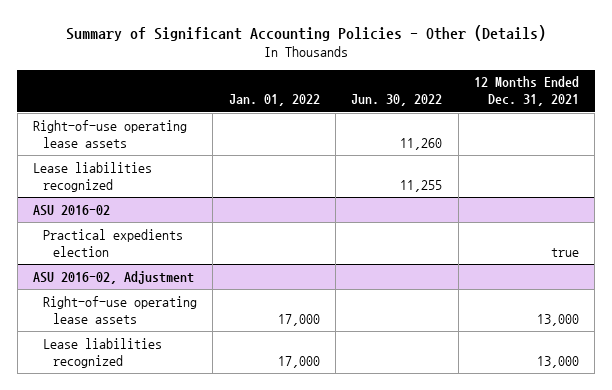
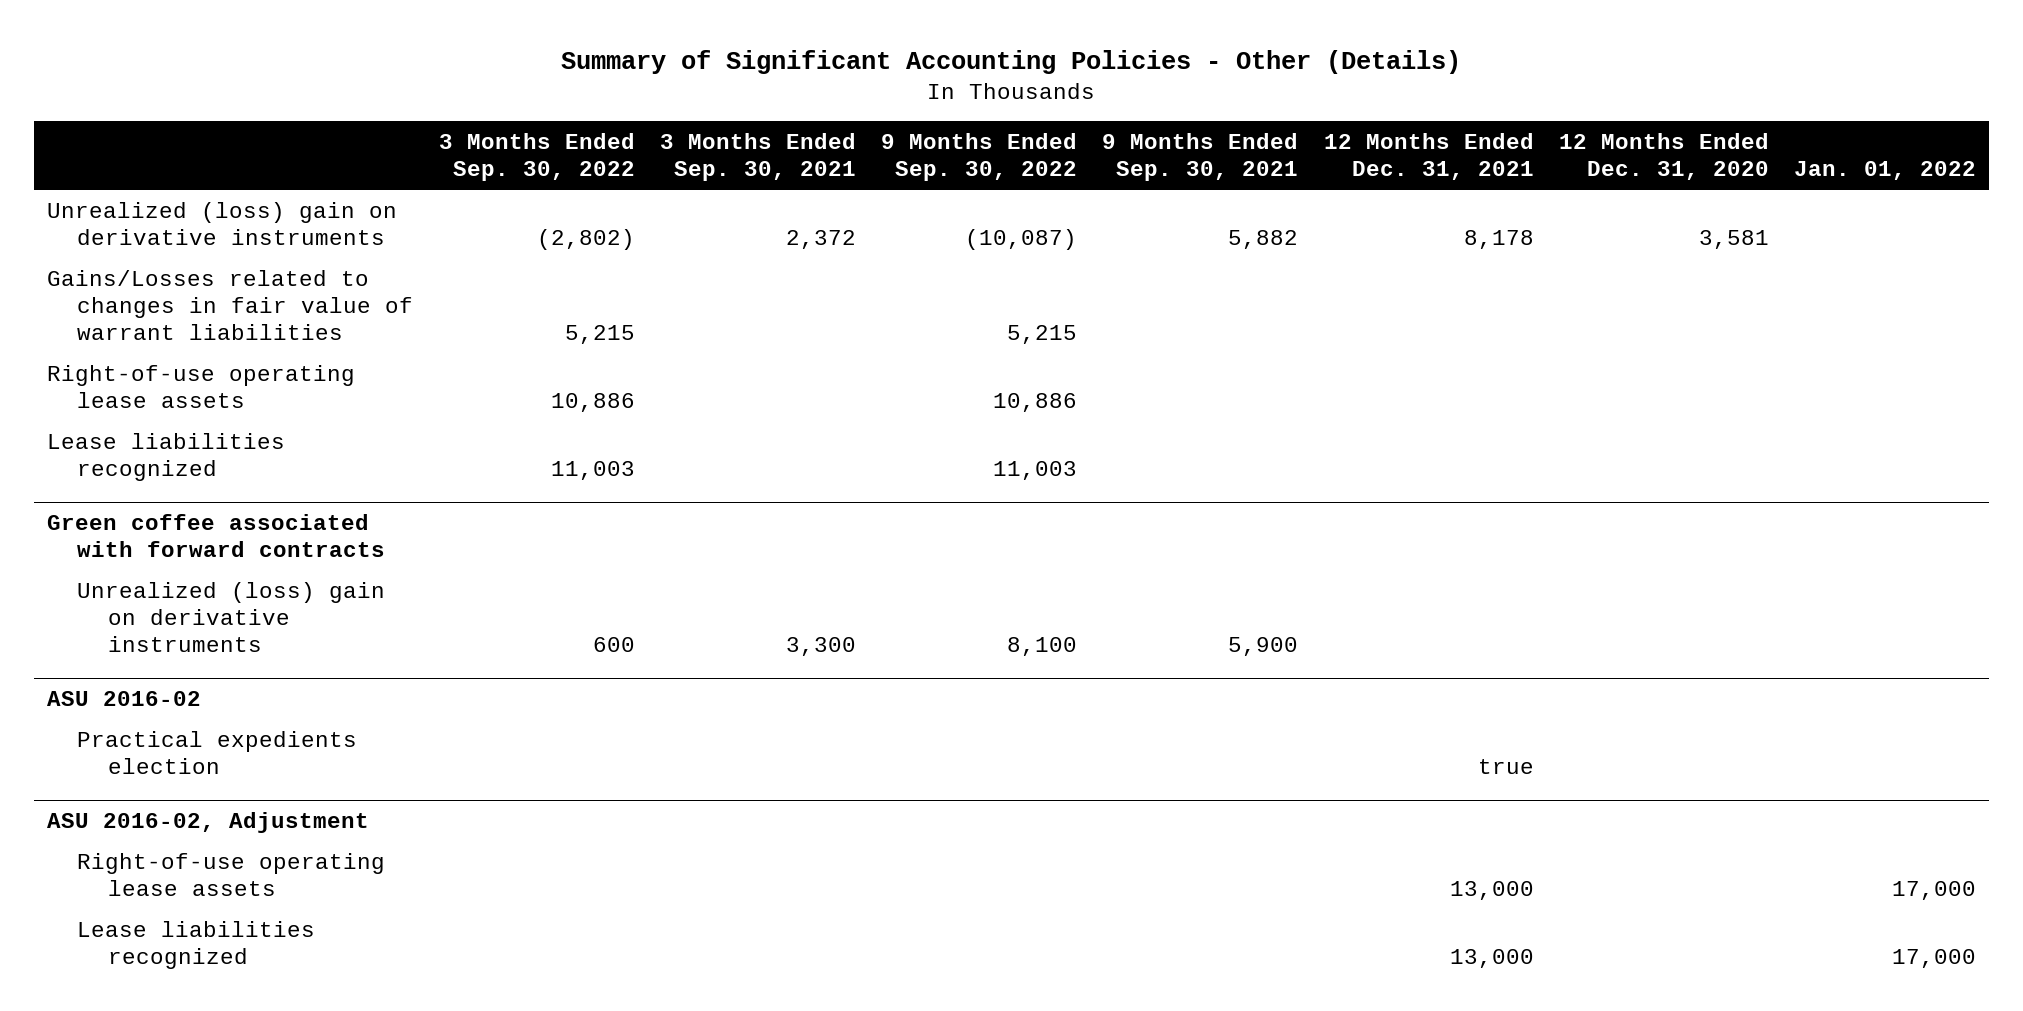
- | Jan. 01, 2022 | Jun. 30, 2022 | 12 Months Ended Dec. 31, 2021
+ | 3 Months Ended Sep. 30, 2022 | 3 Months Ended Sep. 30, 2021 | 9 Months Ended Sep. 30, 2022 | 9 Months Ended Sep. 30, 2021 | 12 Months Ended Dec. 31, 2021 | 12 Months Ended Dec. 31, 2020 | Jan. 01, 2022
+ Unrealized (loss) gain on derivative instruments | (2,802) | 2,372 | (10,087) | 5,882 | 8,178 | 3,581 |
+ Gains/Losses related to changes in fair value of warrant liabilities | 5,215 | | 5,215 | | | |
+ Green coffee associated with forward contracts
+ Unrealized (loss) gain on derivative instruments | 600 | 3,300 | 8,100 | 5,900 | | |

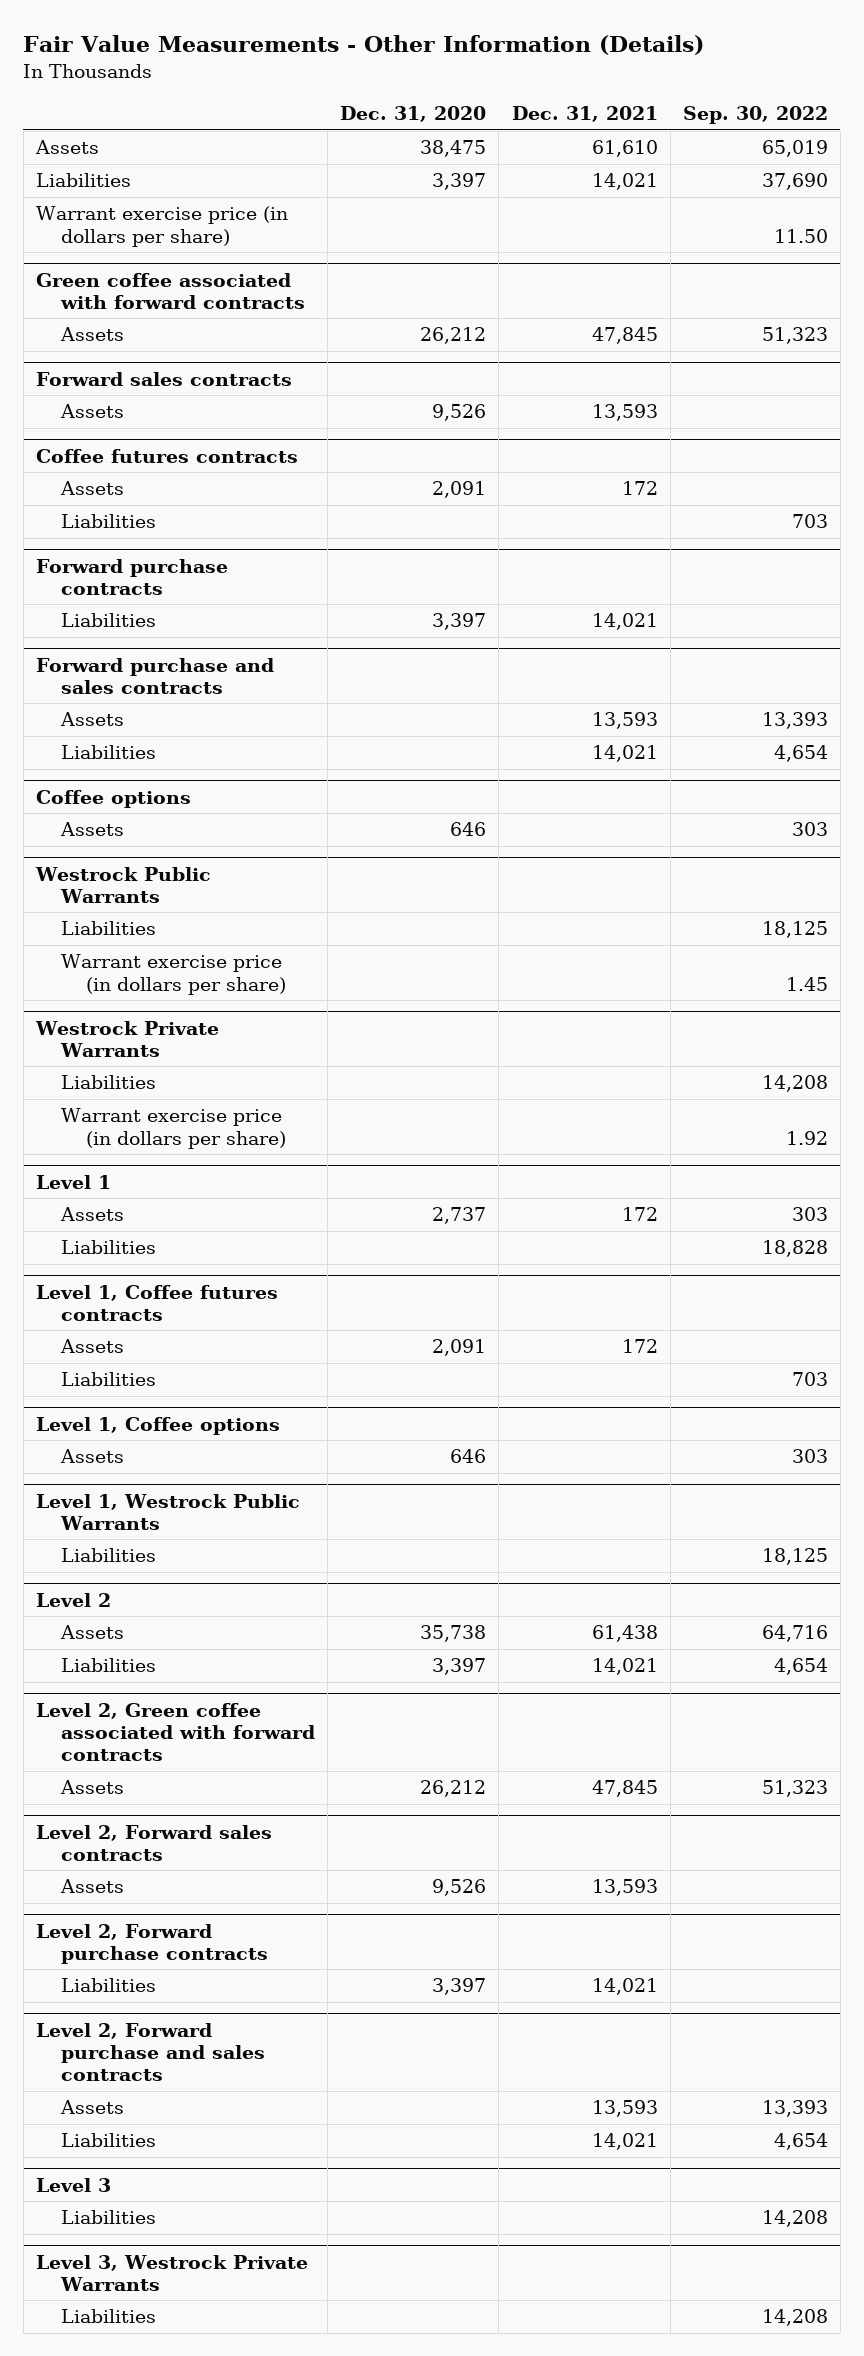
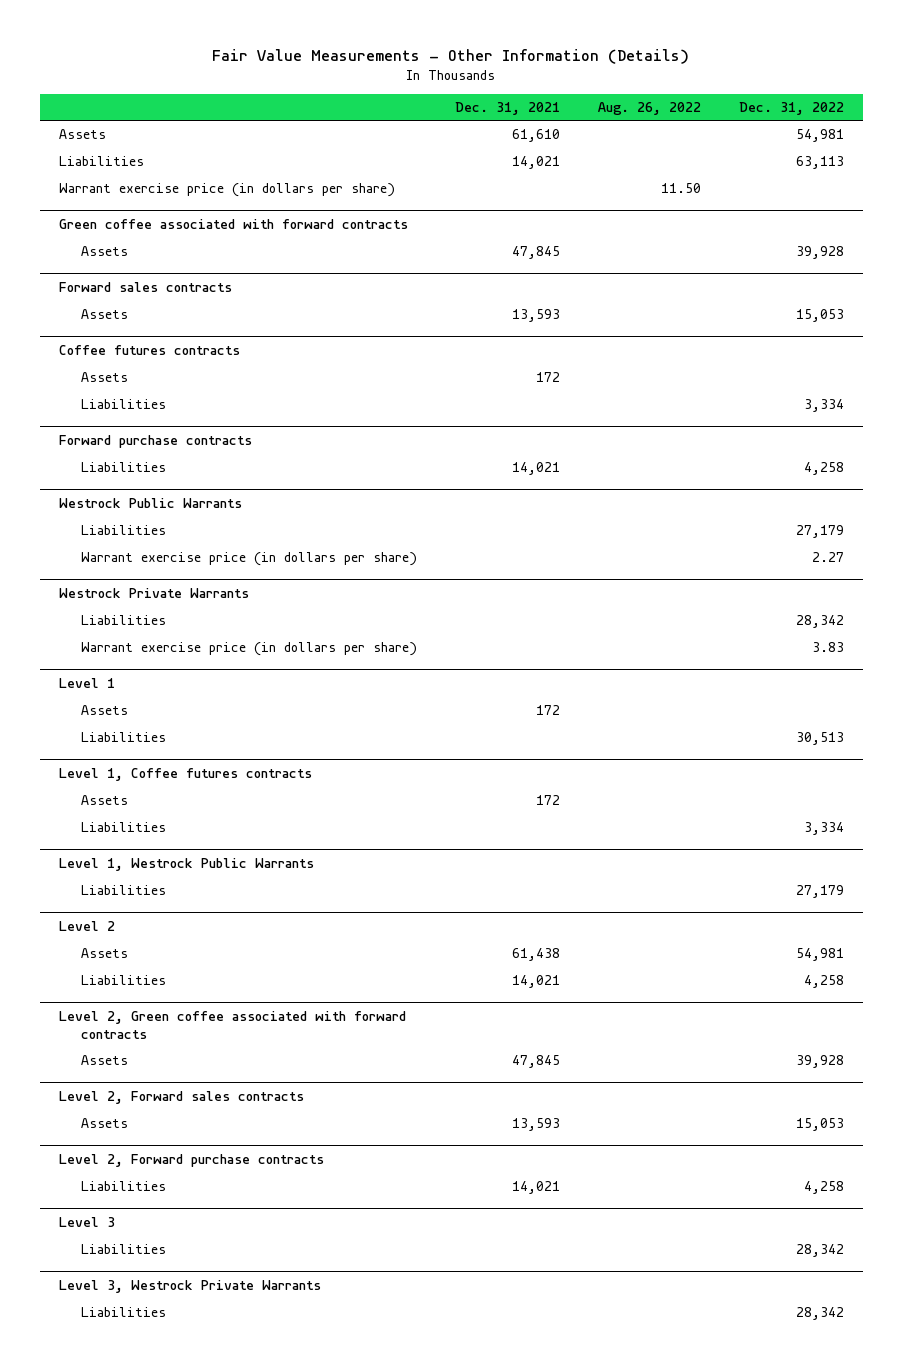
- | Dec. 31, 2020 | Dec. 31, 2021 | Sep. 30, 2022
+ | Dec. 31, 2021 | Aug. 26, 2022 | Dec. 31, 2022
- Forward purchase and sales contracts
- Assets | | 13,593 | 13,393
- Liabilities | | 14,021 | 4,654
- Coffee options
- Assets | 646 | | 303
- Level 1, Coffee options
- Assets | 646 | | 303
- Level 2, Forward purchase and sales contracts
- Assets | | 13,593 | 13,393
- Liabilities | | 14,021 | 4,654

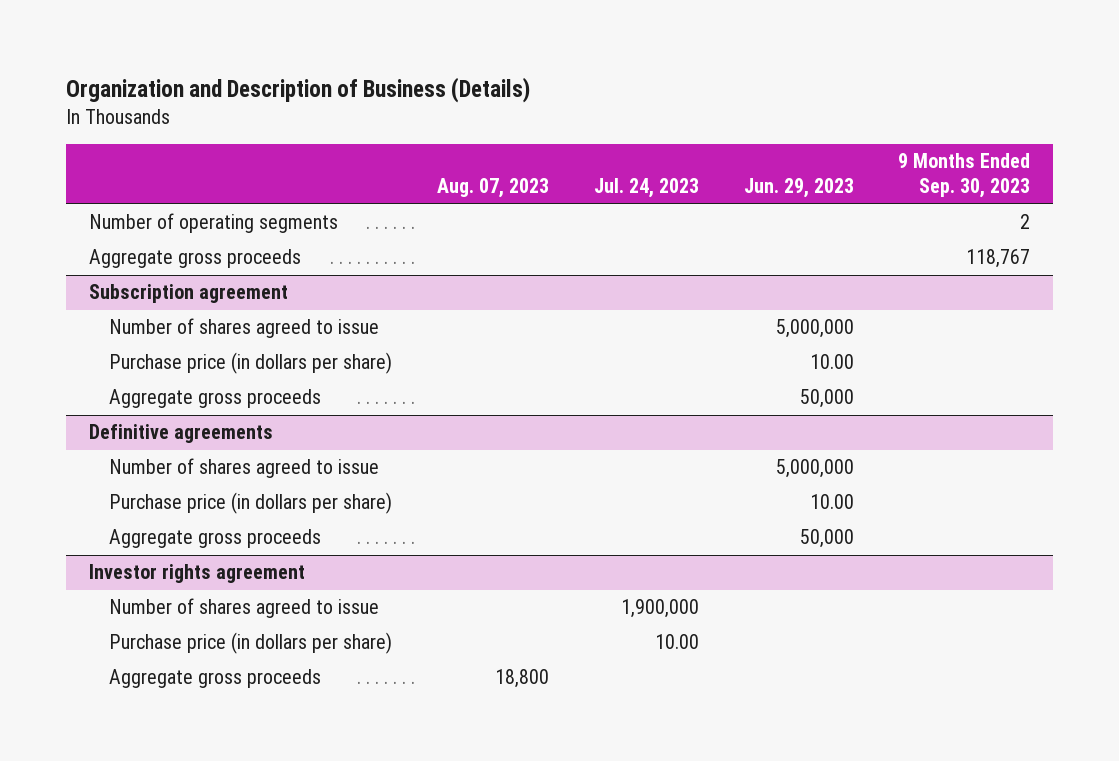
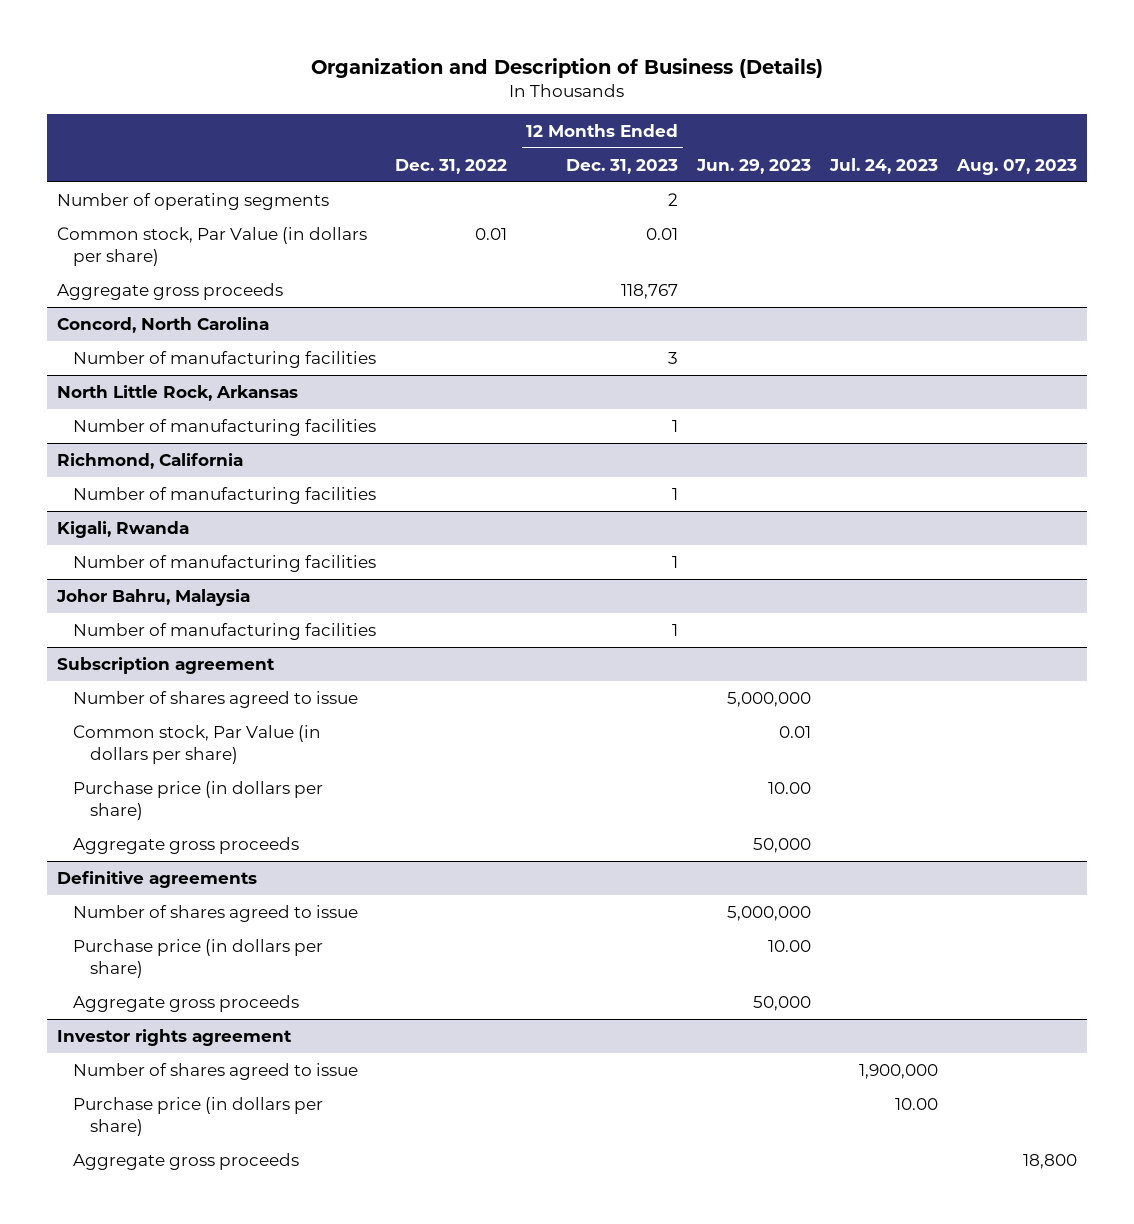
- | Aug. 07, 2023 | Jul. 24, 2023 | Jun. 29, 2023 | 9 Months Ended Sep. 30, 2023
+ | Dec. 31, 2022 | 12 Months Ended Dec. 31, 2023 | Jun. 29, 2023 | Jul. 24, 2023 | Aug. 07, 2023
+ Common stock, Par Value (in dollars per share) | 0.01 | 0.01 | | |
+ Concord, North Carolina
+ Number of manufacturing facilities | | 3 | | |
+ North Little Rock, Arkansas
+ Number of manufacturing facilities | | 1 | | |
+ Richmond, California
+ Number of manufacturing facilities | | 1 | | |
+ Kigali, Rwanda
+ Number of manufacturing facilities | | 1 | | |
+ Johor Bahru, Malaysia
+ Number of manufacturing facilities | | 1 | | |
@ Subscription agreement
+ Common stock, Par Value (in dollars per share) | | | 0.01 | |

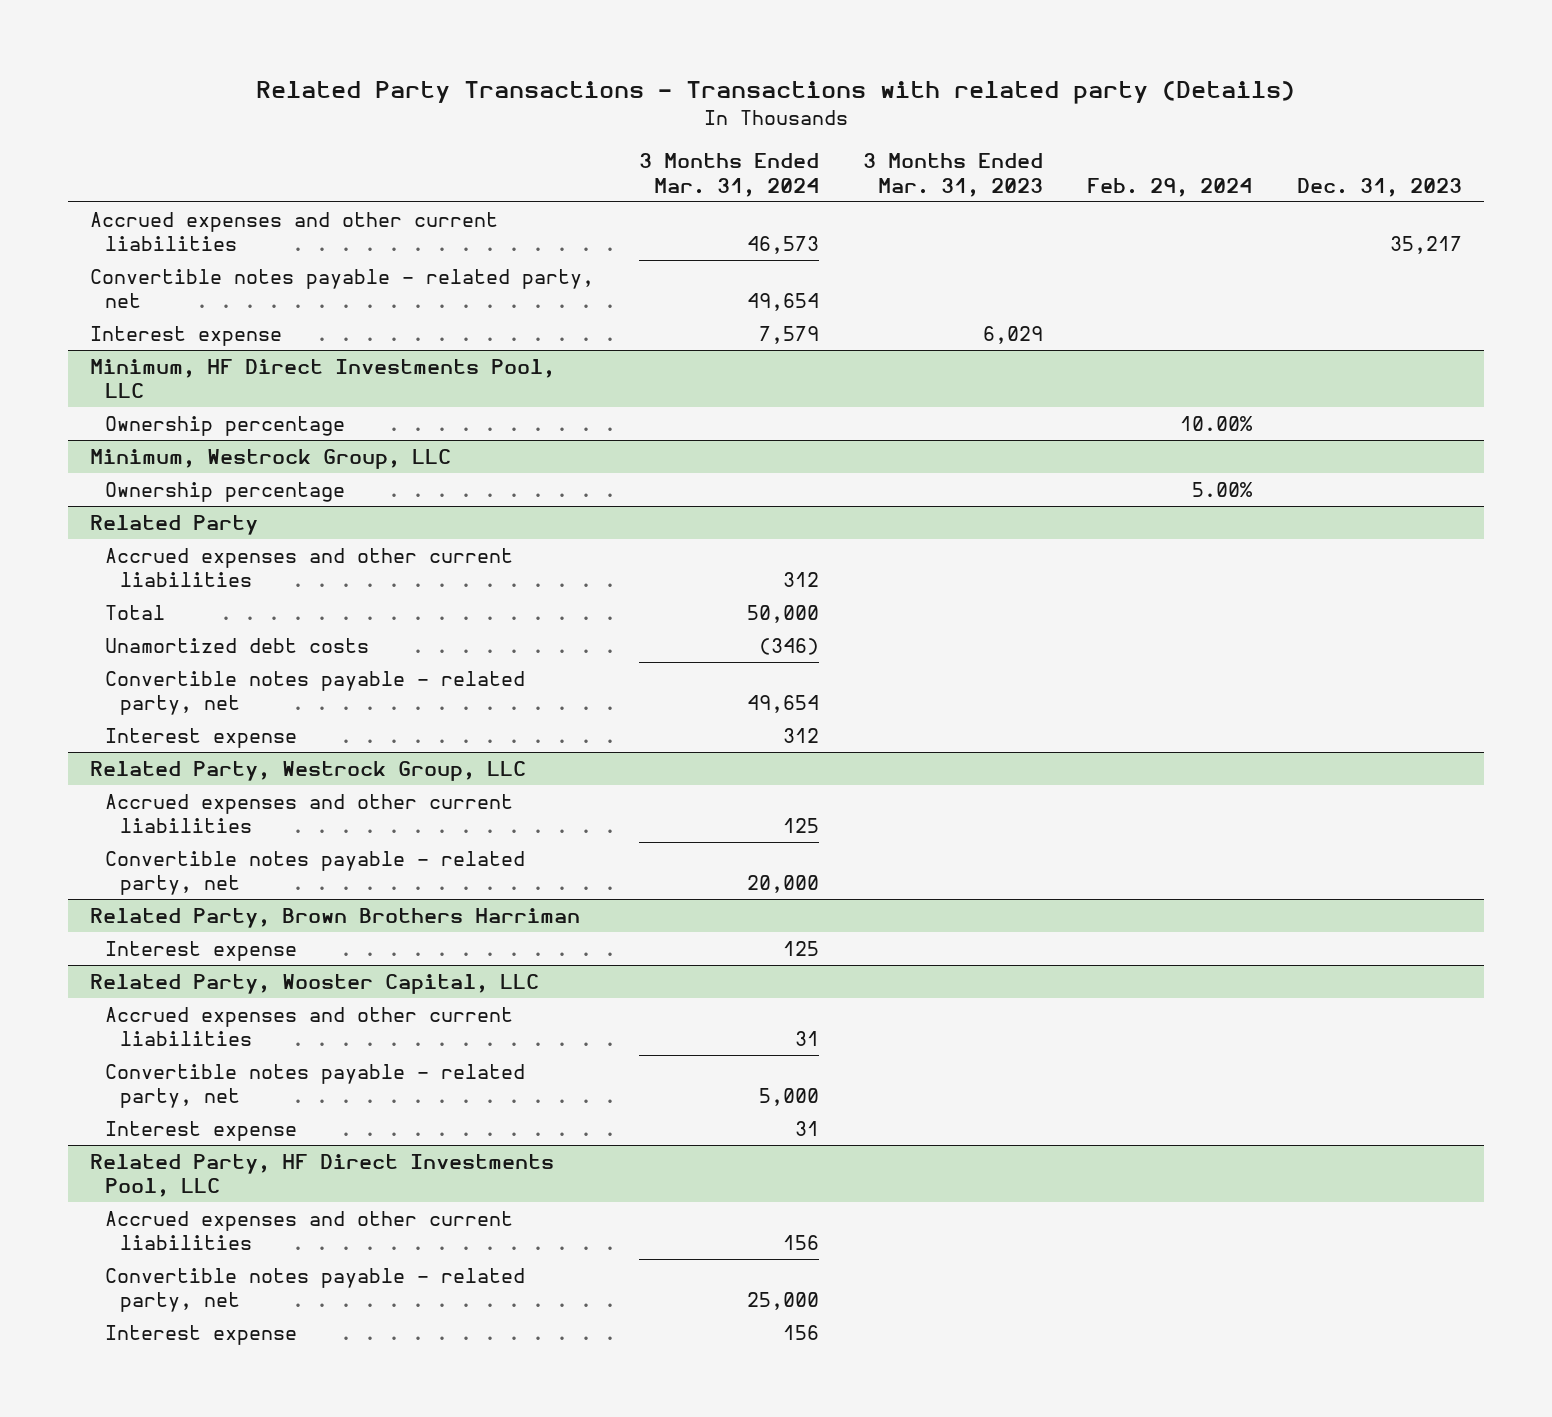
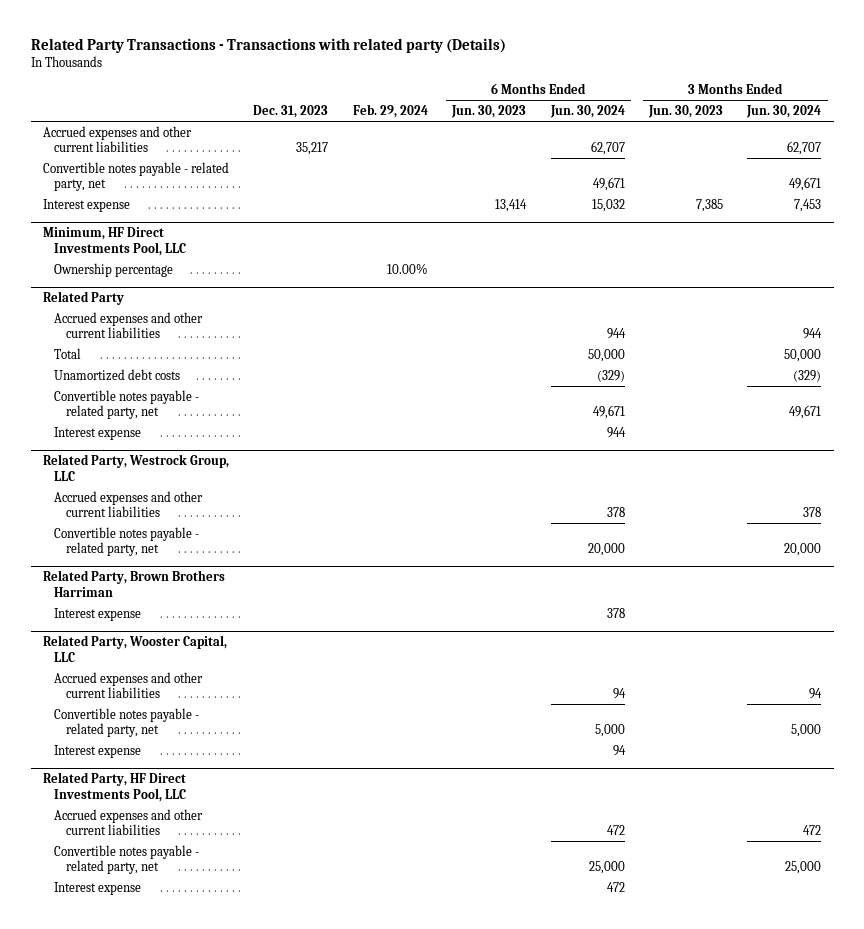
- | 3 Months Ended Mar. 31, 2024 | 3 Months Ended Mar. 31, 2023 | Feb. 29, 2024 | Dec. 31, 2023
+ | Dec. 31, 2023 | Feb. 29, 2024 | 6 Months Ended Jun. 30, 2023 | 6 Months Ended Jun. 30, 2024 | 3 Months Ended Jun. 30, 2023 | 3 Months Ended Jun. 30, 2024
- Minimum, Westrock Group, LLC
- Ownership percentage | | | 5.00% |

